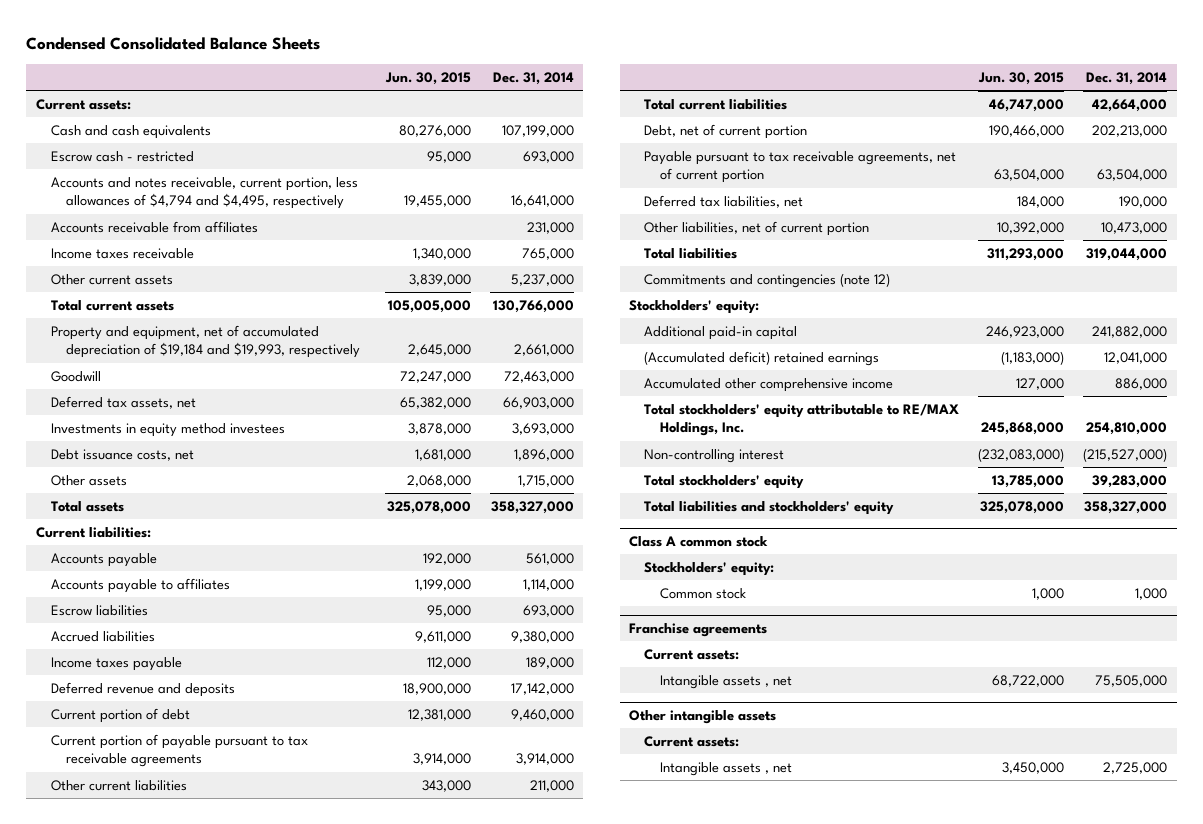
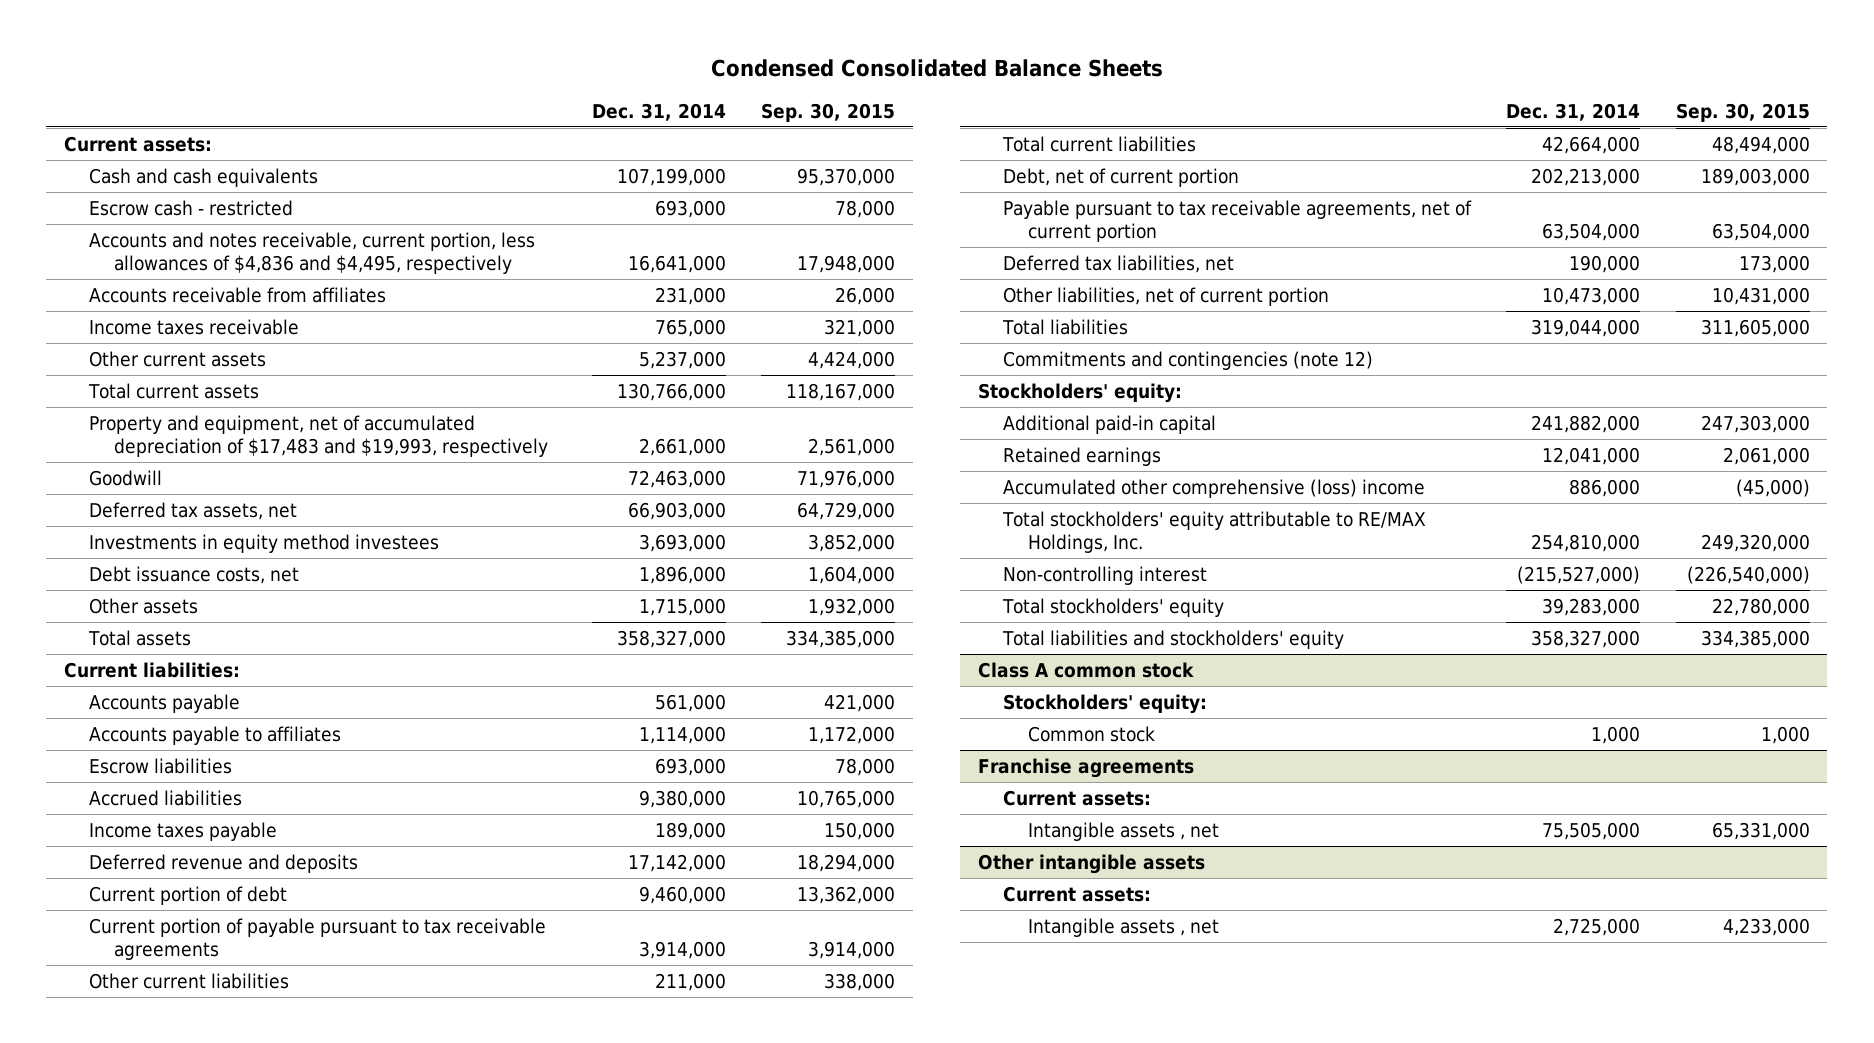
- | Jun. 30, 2015 | Dec. 31, 2014
+ | Dec. 31, 2014 | Sep. 30, 2015
- Accounts and notes receivable, current portion, less allowances of $4,794 and $4,495, respectively | 19,455,000 | 16,641,000
+ Accounts and notes receivable, current portion, less allowances of $4,836 and $4,495, respectively | 16,641,000 | 17,948,000
- Property and equipment, net of accumulated depreciation of $19,184 and $19,993, respectively | 2,645,000 | 2,661,000
+ Property and equipment, net of accumulated depreciation of $17,483 and $19,993, respectively | 2,661,000 | 2,561,000
- (Accumulated deficit) retained earnings | (1,183,000) | 12,041,000
- Accumulated other comprehensive income | 127,000 | 886,000
+ Retained earnings | 12,041,000 | 2,061,000
+ Accumulated other comprehensive (loss) income | 886,000 | (45,000)

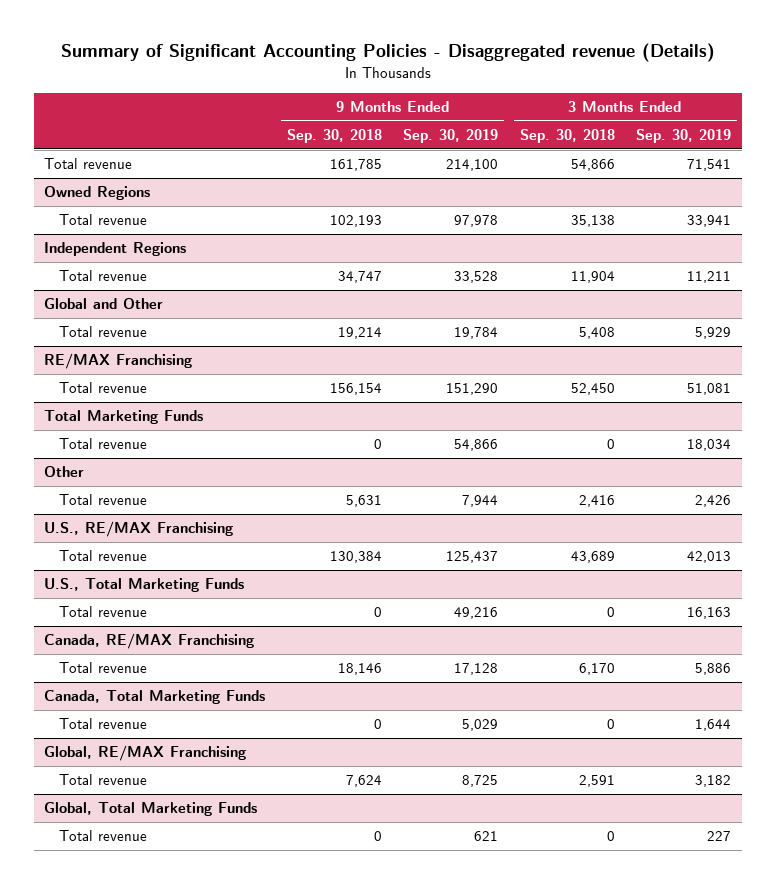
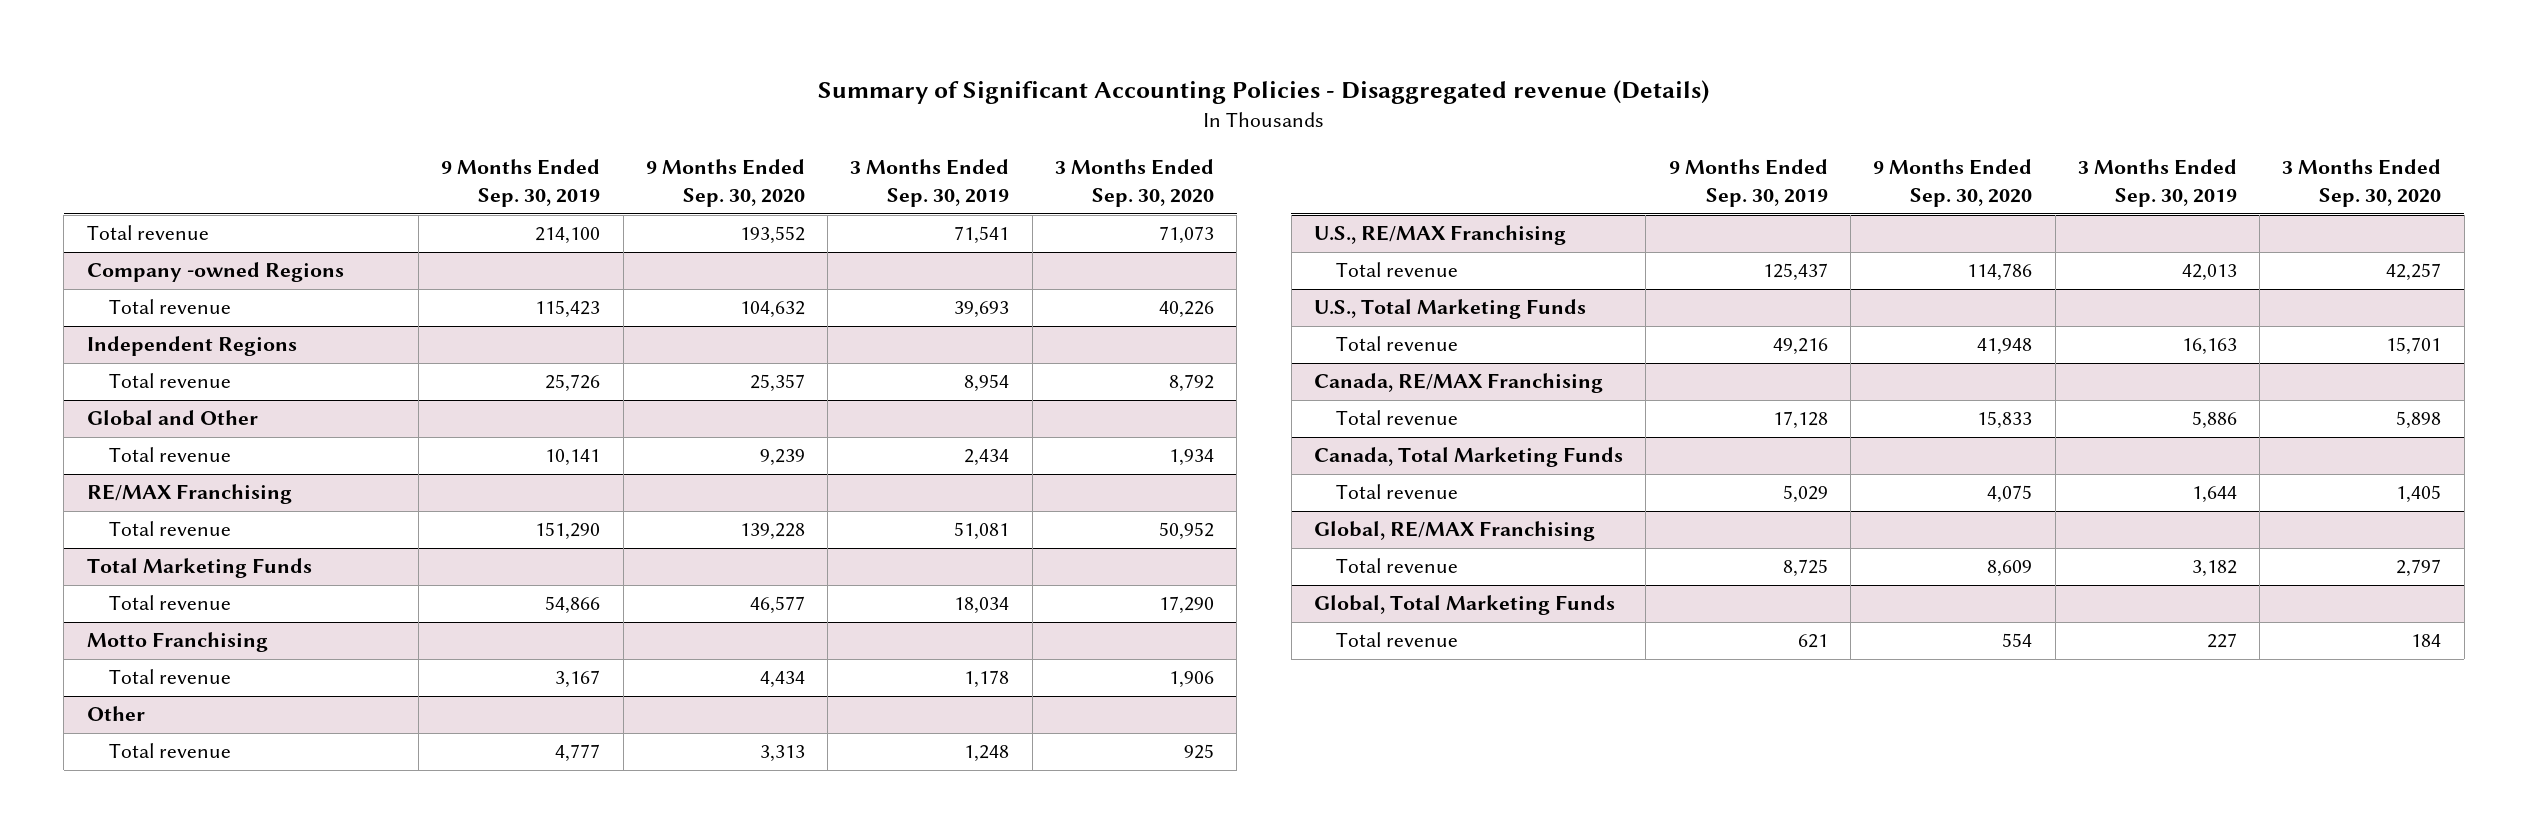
- | 9 Months Ended Sep. 30, 2018 | 9 Months Ended Sep. 30, 2019 | 3 Months Ended Sep. 30, 2018 | 3 Months Ended Sep. 30, 2019
+ | 9 Months Ended Sep. 30, 2019 | 9 Months Ended Sep. 30, 2020 | 3 Months Ended Sep. 30, 2019 | 3 Months Ended Sep. 30, 2020
- Owned Regions
- Total revenue | 102,193 | 97,978 | 35,138 | 33,941
+ Company -owned Regions
+ Total revenue | 115,423 | 104,632 | 39,693 | 40,226
@ Independent Regions
- Total revenue | 34,747 | 33,528 | 11,904 | 11,211
+ Total revenue | 25,726 | 25,357 | 8,954 | 8,792
@ Global and Other
- Total revenue | 19,214 | 19,784 | 5,408 | 5,929
+ Total revenue | 10,141 | 9,239 | 2,434 | 1,934
+ Motto Franchising
+ Total revenue | 3,167 | 4,434 | 1,178 | 1,906
@ Other
- Total revenue | 5,631 | 7,944 | 2,416 | 2,426
+ Total revenue | 4,777 | 3,313 | 1,248 | 925

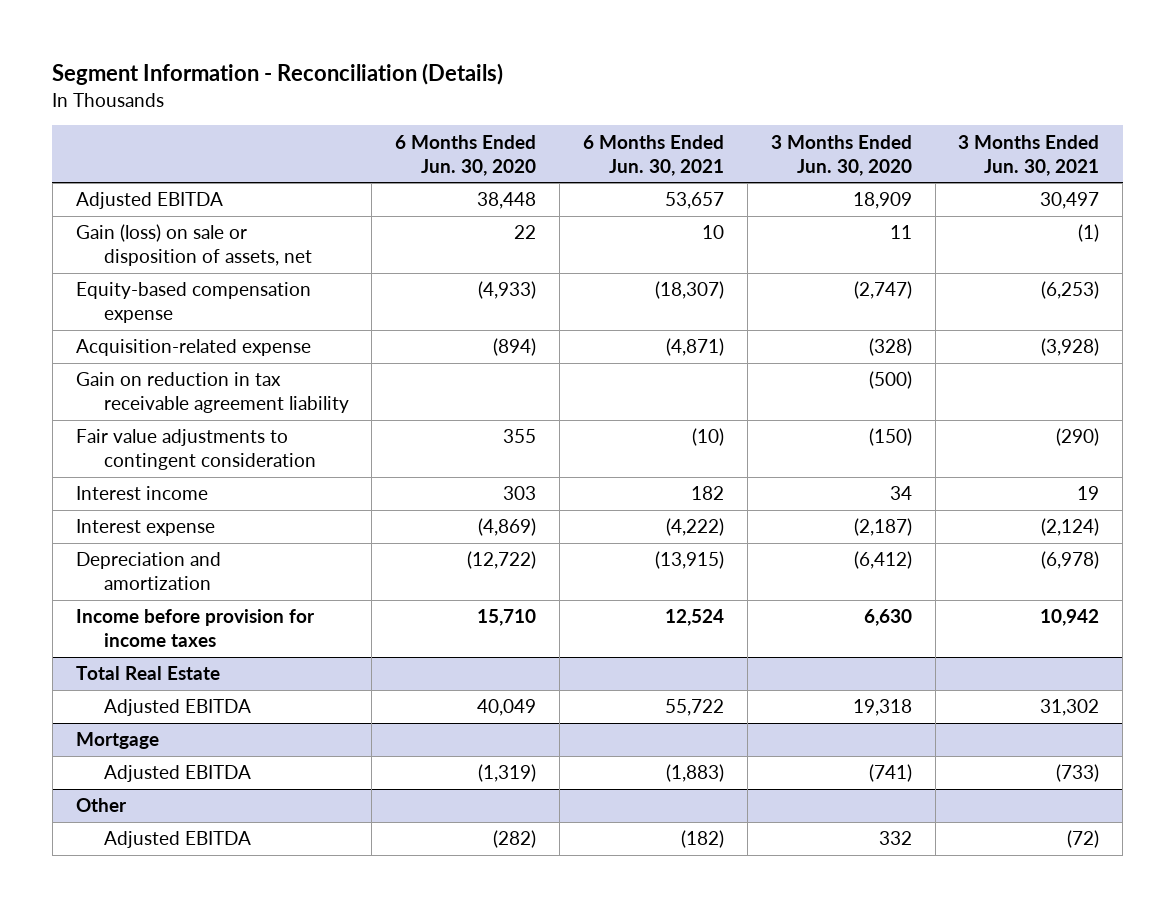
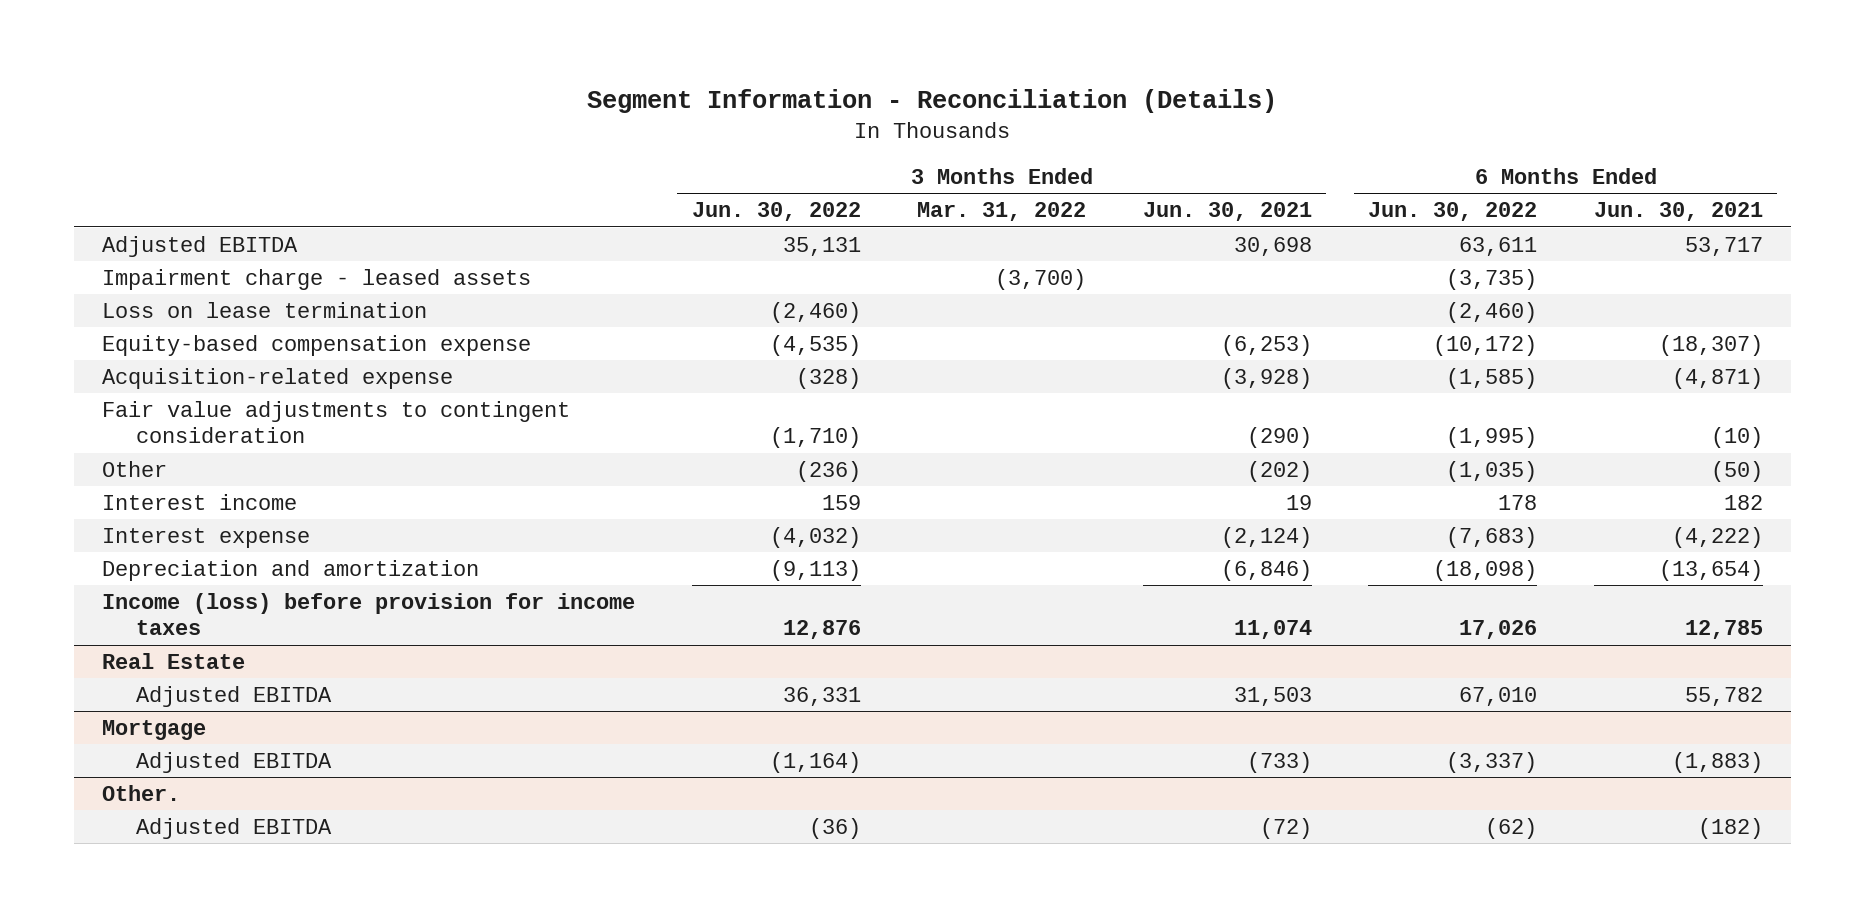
- | 6 Months Ended Jun. 30, 2020 | 6 Months Ended Jun. 30, 2021 | 3 Months Ended Jun. 30, 2020 | 3 Months Ended Jun. 30, 2021
+ | 3 Months Ended Jun. 30, 2022 | 3 Months Ended Mar. 31, 2022 | 3 Months Ended Jun. 30, 2021 | 6 Months Ended Jun. 30, 2022 | 6 Months Ended Jun. 30, 2021
- Adjusted EBITDA | 38,448 | 53,657 | 18,909 | 30,497
- Gain (loss) on sale or disposition of assets, net | 22 | 10 | 11 | (1)
+ Adjusted EBITDA | 35,131 | | 30,698 | 63,611 | 53,717
+ Impairment charge - leased assets | | (3,700) | | (3,735) |
+ Loss on lease termination | (2,460) | | | (2,460) |
- Gain on reduction in tax receivable agreement liability | | | (500) |
+ Other | (236) | | (202) | (1,035) | (50)
- Depreciation and amortization | (12,722) | (13,915) | (6,412) | (6,978)
- Income before provision for income taxes | 15,710 | 12,524 | 6,630 | 10,942
- Total Real Estate
- Adjusted EBITDA | 40,049 | 55,722 | 19,318 | 31,302
+ Depreciation and amortization | (9,113) | | (6,846) | (18,098) | (13,654)
+ Income (loss) before provision for income taxes | 12,876 | | 11,074 | 17,026 | 12,785
+ Real Estate
+ Adjusted EBITDA | 36,331 | | 31,503 | 67,010 | 55,782
- Other
+ Other.

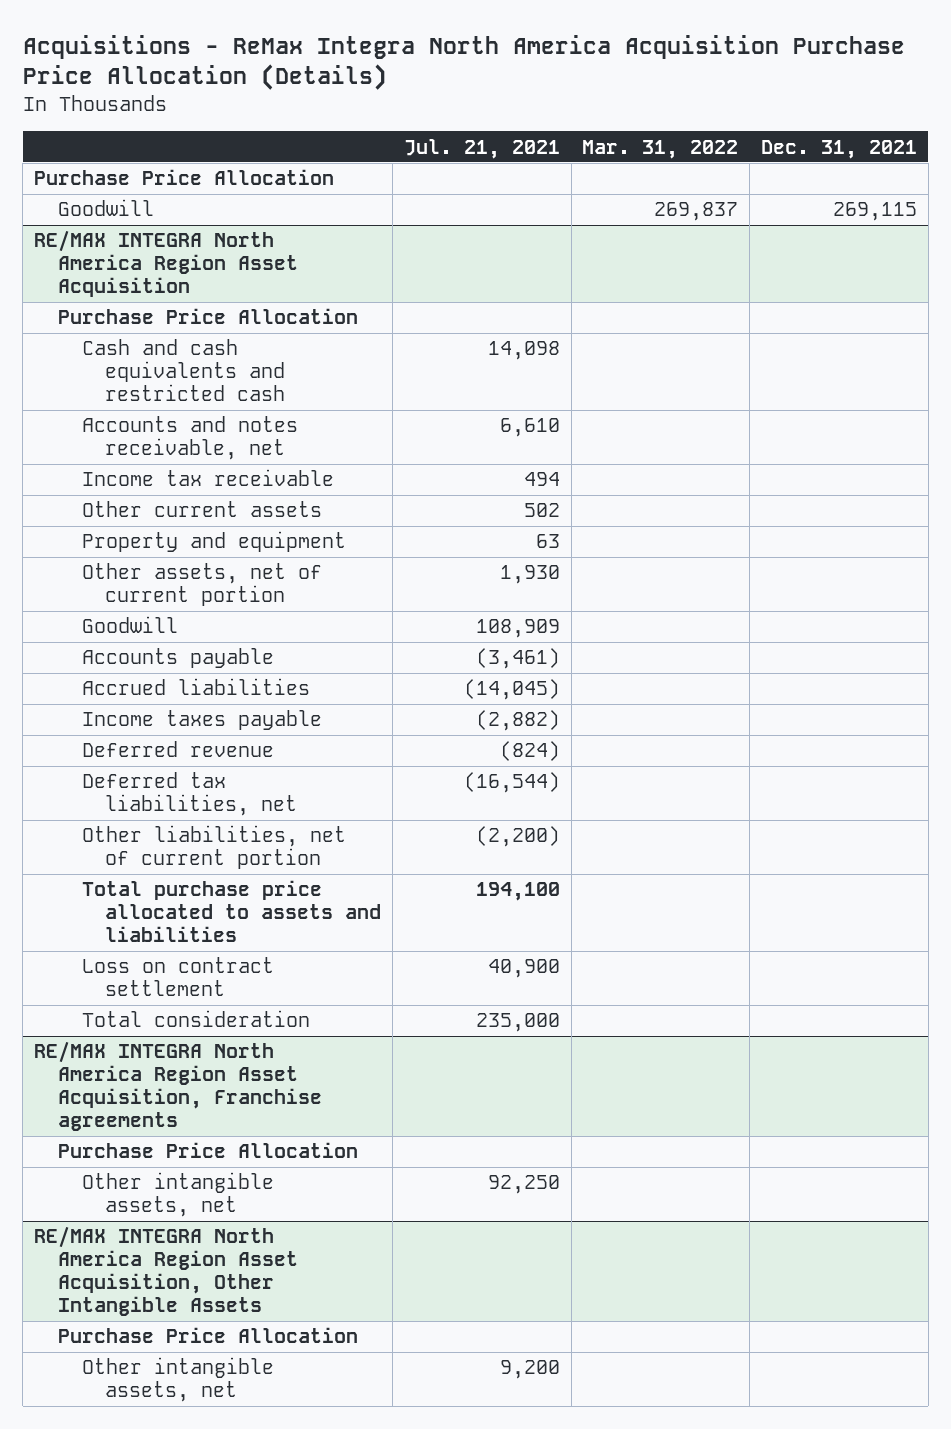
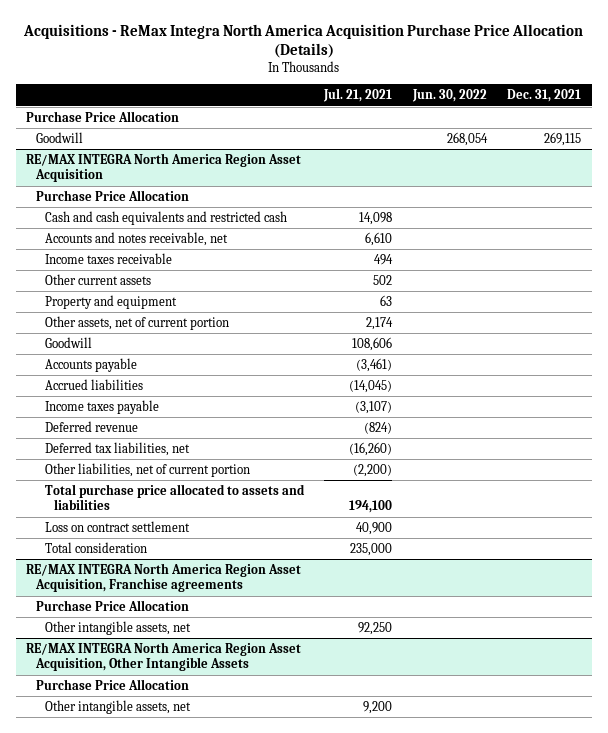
- | Jul. 21, 2021 | Mar. 31, 2022 | Dec. 31, 2021
+ | Jul. 21, 2021 | Jun. 30, 2022 | Dec. 31, 2021
@ RE/MAX INTEGRA North America Region Asset Acquisition
- Income tax receivable | 494 | |
+ Income taxes receivable | 494 | |
- Other assets, net of current portion | 1,930 | |
- Goodwill | 108,909 | |
+ Other assets, net of current portion | 2,174 | |
+ Goodwill | 108,606 | |
- Income taxes payable | (2,882) | |
+ Income taxes payable | (3,107) | |
- Deferred tax liabilities, net | (16,544) | |
+ Deferred tax liabilities, net | (16,260) | |

